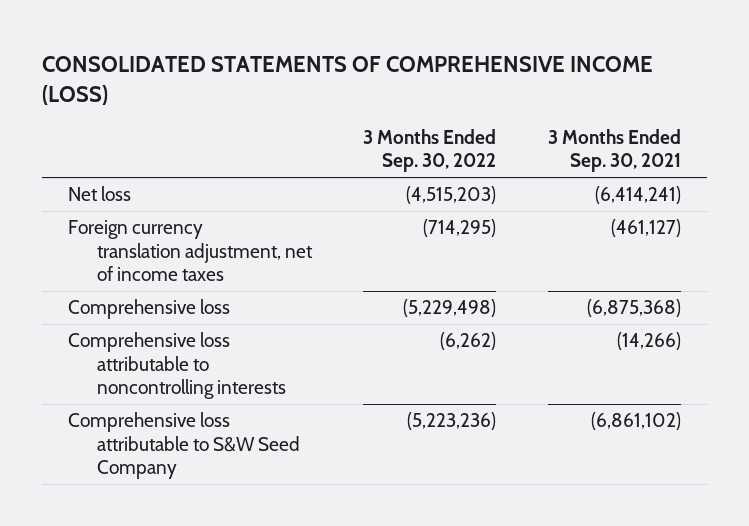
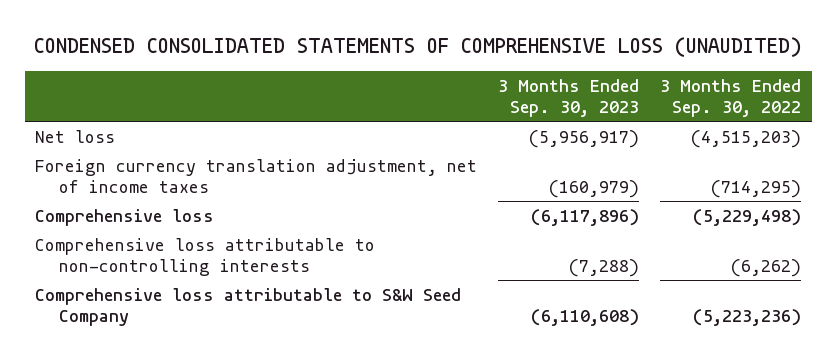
- CONSOLIDATED STATEMENTS OF COMPREHENSIVE INCOME (LOSS)
+ CONDENSED CONSOLIDATED STATEMENTS OF COMPREHENSIVE LOSS (UNAUDITED)
- | 3 Months Ended Sep. 30, 2022 | 3 Months Ended Sep. 30, 2021
+ | 3 Months Ended Sep. 30, 2023 | 3 Months Ended Sep. 30, 2022
- Comprehensive loss attributable to noncontrolling interests | (6,262) | (14,266)
+ Comprehensive loss attributable to non-controlling interests | (7,288) | (6,262)

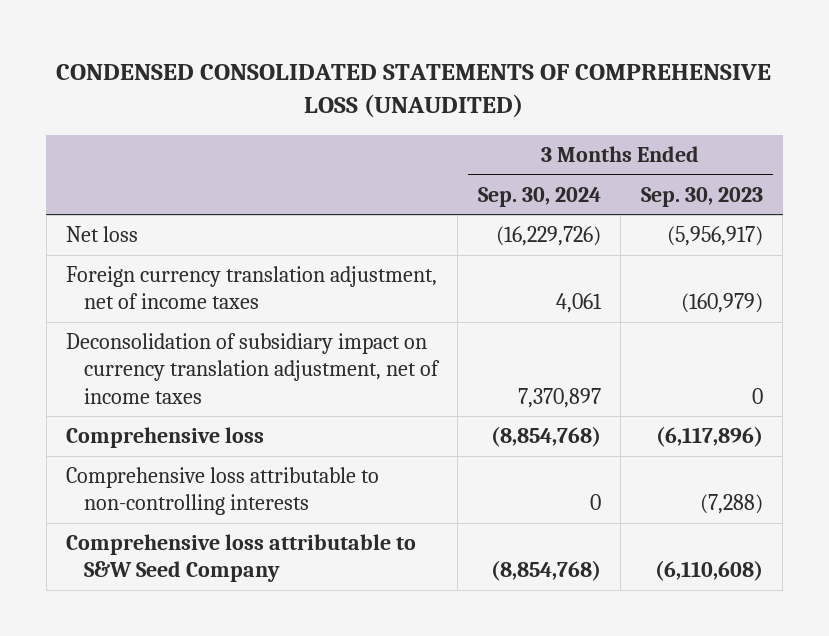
- | 3 Months Ended Sep. 30, 2023 | 3 Months Ended Sep. 30, 2022
+ | 3 Months Ended Sep. 30, 2024 | 3 Months Ended Sep. 30, 2023
+ Deconsolidation of subsidiary impact on currency translation adjustment, net of income taxes | 7,370,897 | 0

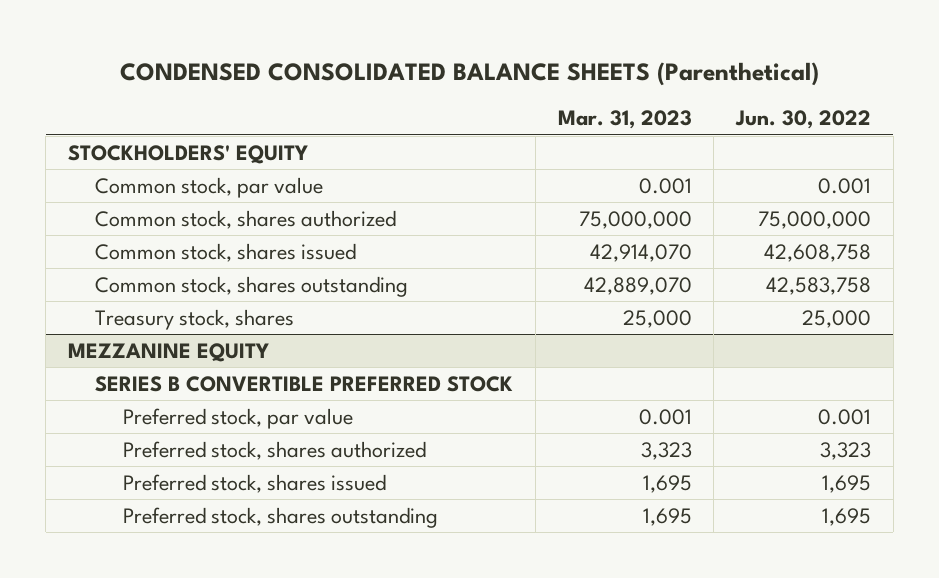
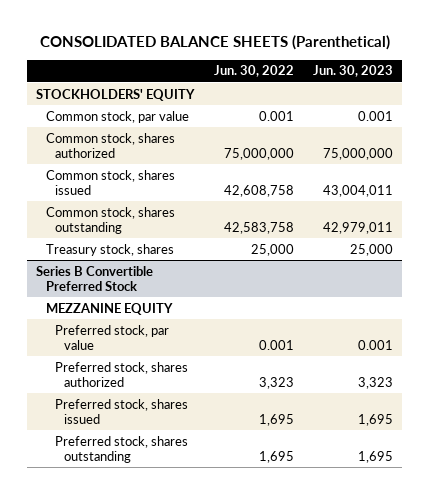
- CONDENSED CONSOLIDATED BALANCE SHEETS (Parenthetical)
+ CONSOLIDATED BALANCE SHEETS (Parenthetical)
- | Mar. 31, 2023 | Jun. 30, 2022
+ | Jun. 30, 2022 | Jun. 30, 2023
- MEZZANINE EQUITY
- SERIES B CONVERTIBLE PREFERRED STOCK
+ Series B Convertible Preferred Stock
+ MEZZANINE EQUITY

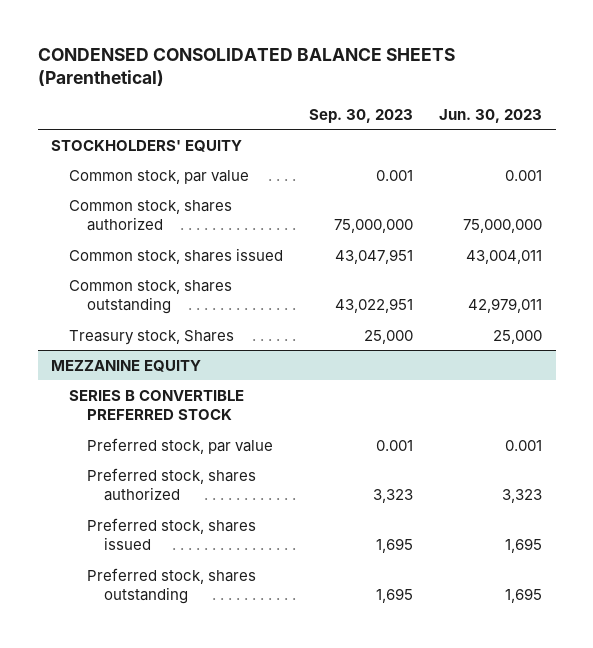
- CONSOLIDATED BALANCE SHEETS (Parenthetical)
+ CONDENSED CONSOLIDATED BALANCE SHEETS (Parenthetical)
- | Jun. 30, 2022 | Jun. 30, 2023
+ | Sep. 30, 2023 | Jun. 30, 2023
- Treasury stock, shares | 25,000 | 25,000
- Series B Convertible Preferred Stock
- MEZZANINE EQUITY
+ Treasury stock, Shares | 25,000 | 25,000
+ MEZZANINE EQUITY
+ SERIES B CONVERTIBLE PREFERRED STOCK

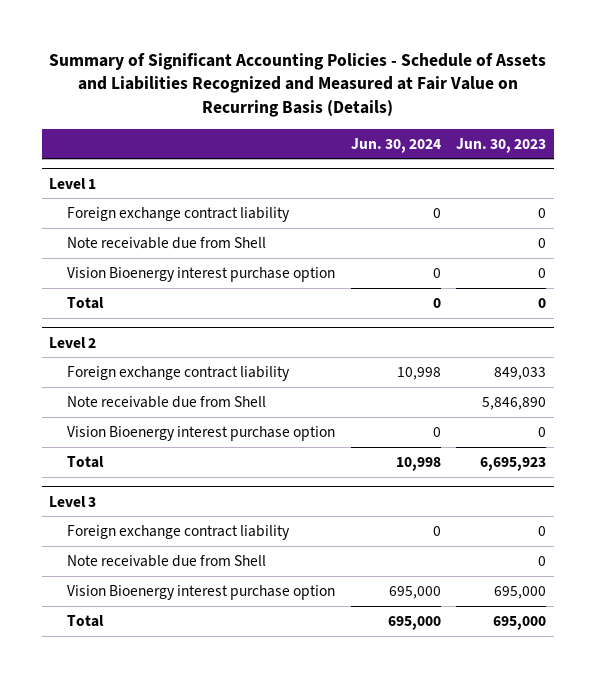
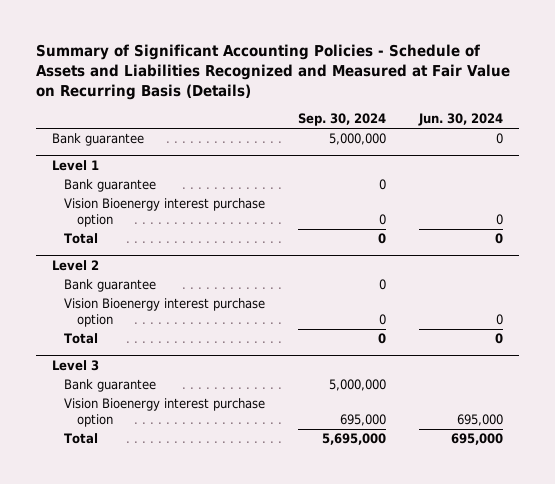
- | Jun. 30, 2024 | Jun. 30, 2023
+ | Sep. 30, 2024 | Jun. 30, 2024
+ Bank guarantee | 5,000,000 | 0
@ Level 1
- Foreign exchange contract liability | 0 | 0
- Note receivable due from Shell | | 0
+ Bank guarantee | 0 |
@ Level 2
- Foreign exchange contract liability | 10,998 | 849,033
- Note receivable due from Shell | | 5,846,890
+ Bank guarantee | 0 |
- Total | 10,998 | 6,695,923
+ Total | 0 | 0
@ Level 3
- Foreign exchange contract liability | 0 | 0
- Note receivable due from Shell | | 0
+ Bank guarantee | 5,000,000 |

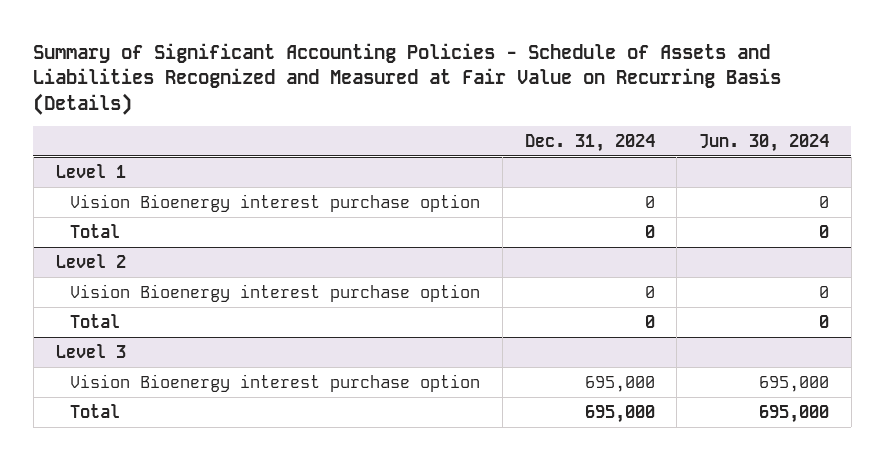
- | Sep. 30, 2024 | Jun. 30, 2024
+ | Dec. 31, 2024 | Jun. 30, 2024
- Bank guarantee | 5,000,000 | 0
@ Level 1
- Bank guarantee | 0 |
@ Level 2
- Bank guarantee | 0 |
@ Level 3
- Bank guarantee | 5,000,000 |

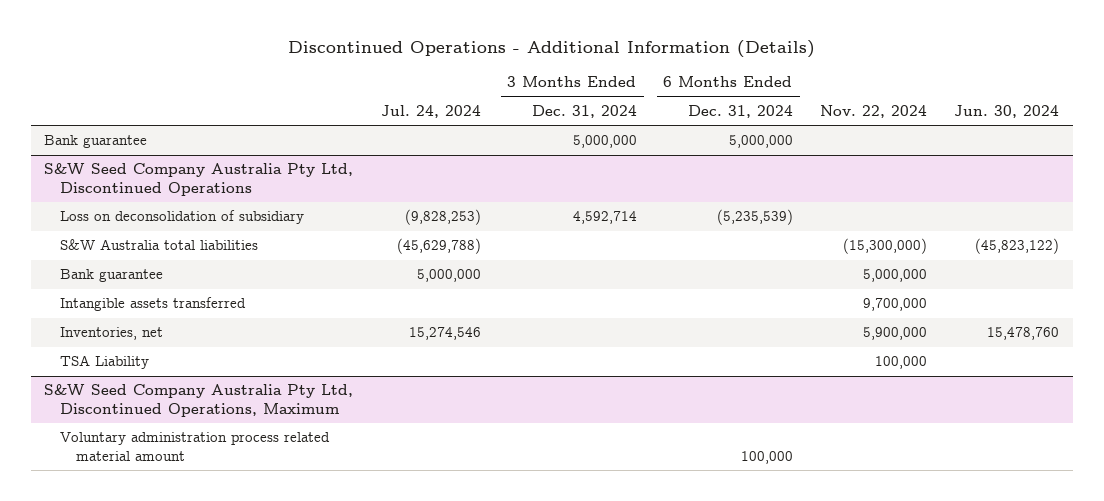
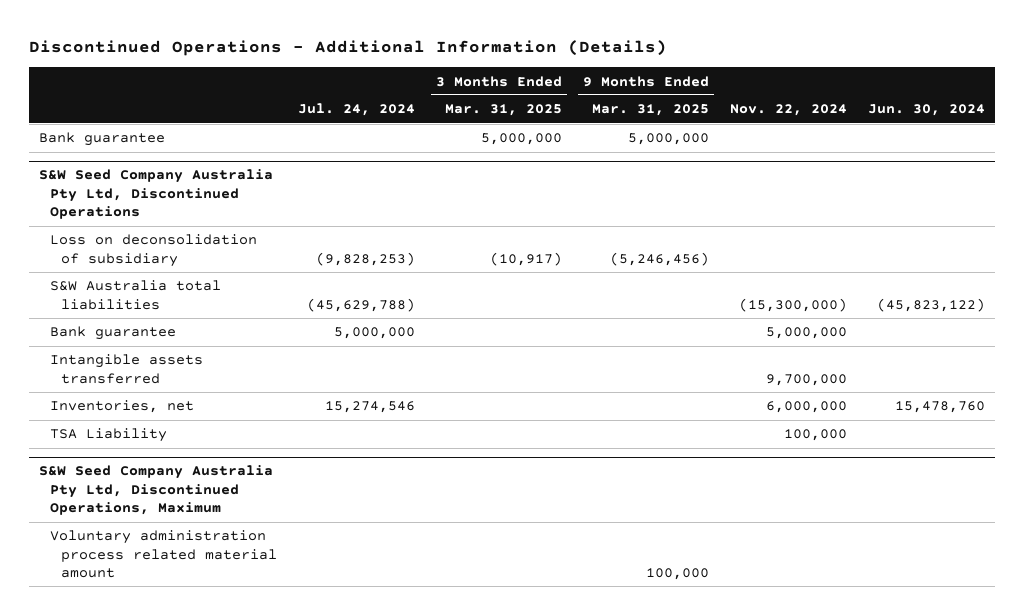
- | Jul. 24, 2024 | 3 Months Ended Dec. 31, 2024 | 6 Months Ended Dec. 31, 2024 | Nov. 22, 2024 | Jun. 30, 2024
+ | Jul. 24, 2024 | 3 Months Ended Mar. 31, 2025 | 9 Months Ended Mar. 31, 2025 | Nov. 22, 2024 | Jun. 30, 2024
@ S&W Seed Company Australia Pty Ltd, Discontinued Operations
- Inventories, net | 15,274,546 | | | 5,900,000 | 15,478,760
+ Inventories, net | 15,274,546 | | | 6,000,000 | 15,478,760

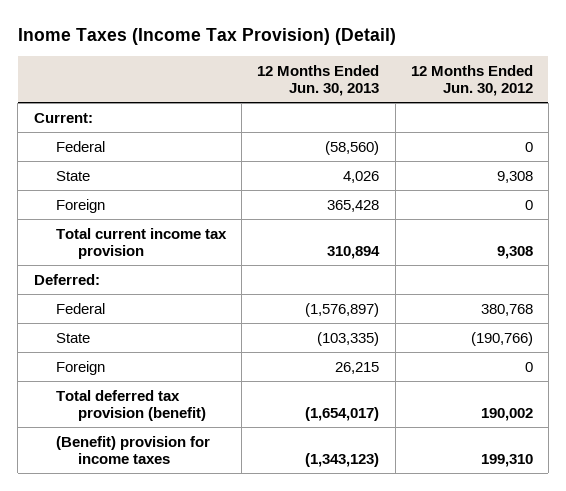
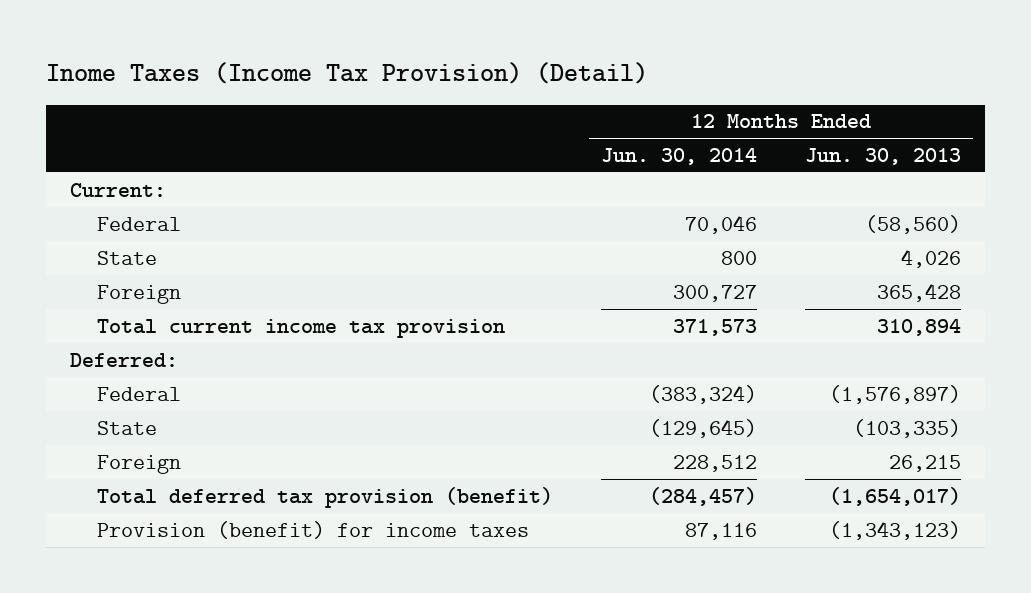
- | 12 Months Ended Jun. 30, 2013 | 12 Months Ended Jun. 30, 2012
+ | 12 Months Ended Jun. 30, 2014 | 12 Months Ended Jun. 30, 2013
- (Benefit) provision for income taxes | (1,343,123) | 199,310
+ Provision (benefit) for income taxes | 87,116 | (1,343,123)

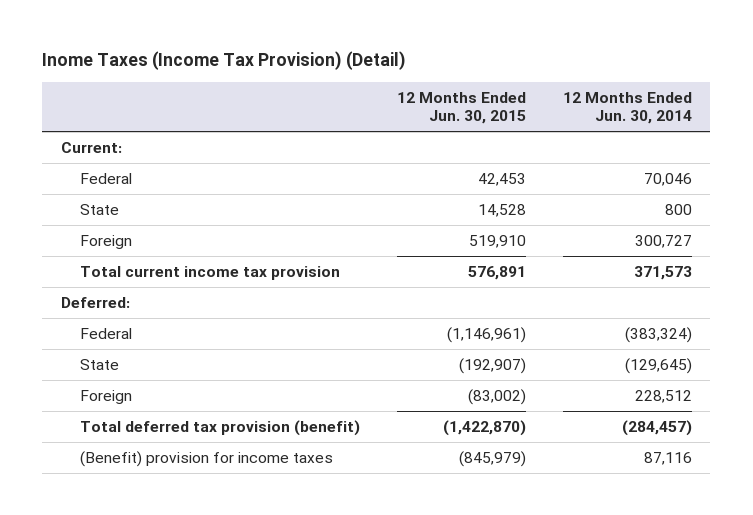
- | 12 Months Ended Jun. 30, 2014 | 12 Months Ended Jun. 30, 2013
+ | 12 Months Ended Jun. 30, 2015 | 12 Months Ended Jun. 30, 2014
- Provision (benefit) for income taxes | 87,116 | (1,343,123)
+ (Benefit) provision for income taxes | (845,979) | 87,116

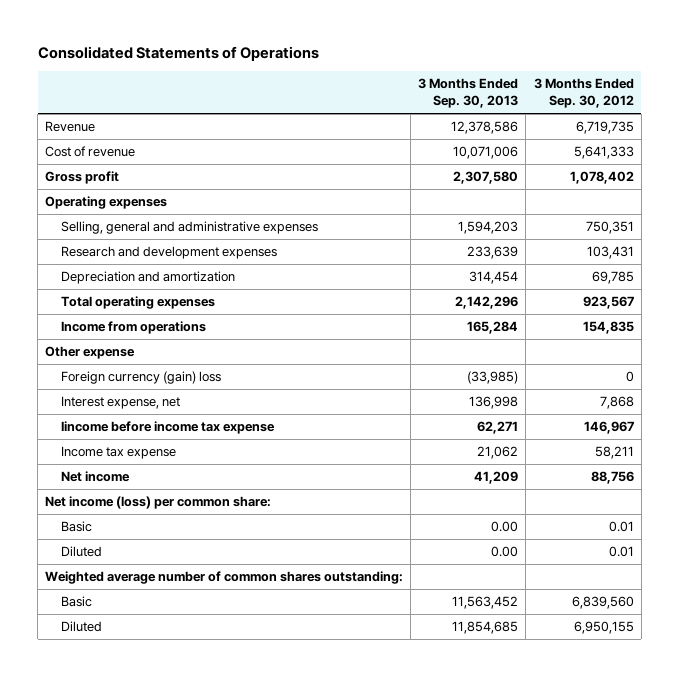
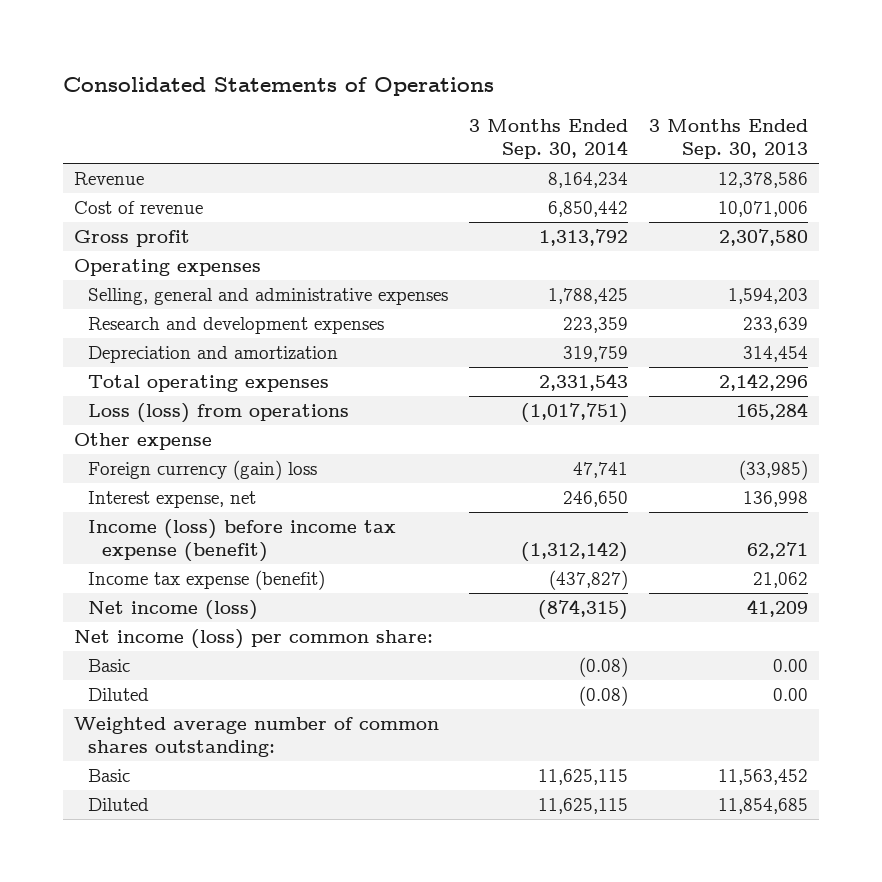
- | 3 Months Ended Sep. 30, 2013 | 3 Months Ended Sep. 30, 2012
+ | 3 Months Ended Sep. 30, 2014 | 3 Months Ended Sep. 30, 2013
- Income from operations | 165,284 | 154,835
+ Loss (loss) from operations | (1,017,751) | 165,284
- Iincome before income tax expense | 62,271 | 146,967
- Income tax expense | 21,062 | 58,211
- Net income | 41,209 | 88,756
+ Income (loss) before income tax expense (benefit) | (1,312,142) | 62,271
+ Income tax expense (benefit) | (437,827) | 21,062
+ Net income (loss) | (874,315) | 41,209

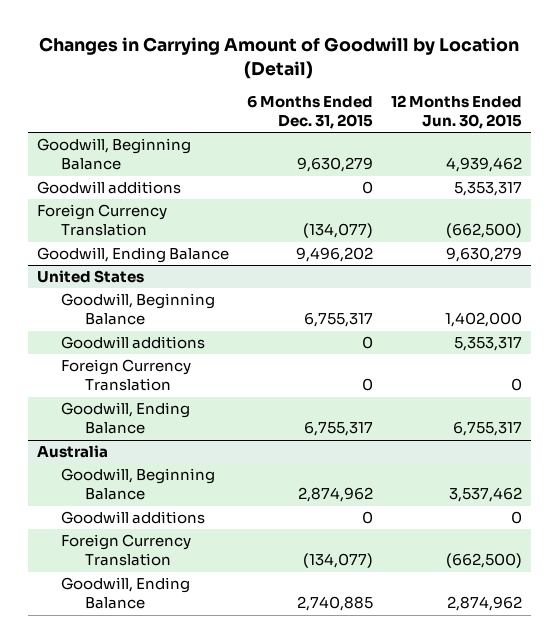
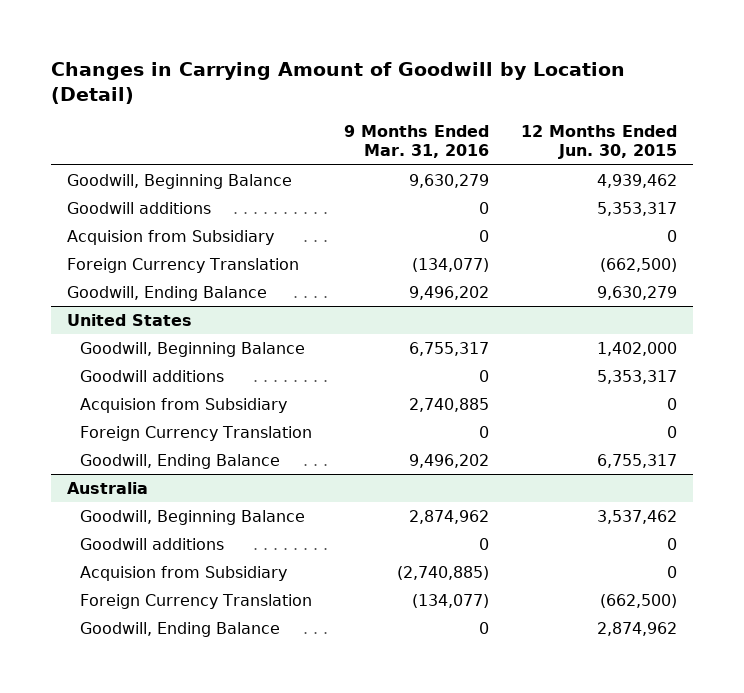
- | 6 Months Ended Dec. 31, 2015 | 12 Months Ended Jun. 30, 2015
+ | 9 Months Ended Mar. 31, 2016 | 12 Months Ended Jun. 30, 2015
+ Acquision from Subsidiary | 0 | 0
@ United States
+ Acquision from Subsidiary | 2,740,885 | 0
@ Australia
+ Acquision from Subsidiary | (2,740,885) | 0

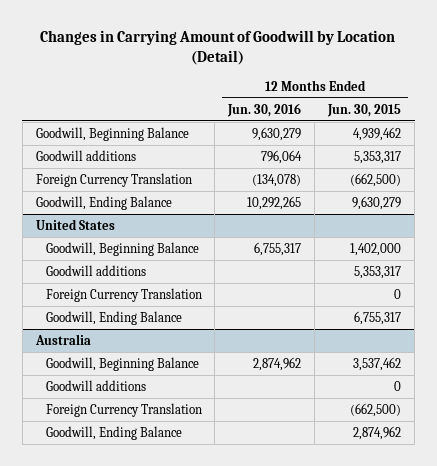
- | 9 Months Ended Mar. 31, 2016 | 12 Months Ended Jun. 30, 2015
+ | 12 Months Ended Jun. 30, 2016 | 12 Months Ended Jun. 30, 2015
- Acquision from Subsidiary | 0 | 0
@ United States
- Acquision from Subsidiary | 2,740,885 | 0
@ Australia
- Acquision from Subsidiary | (2,740,885) | 0

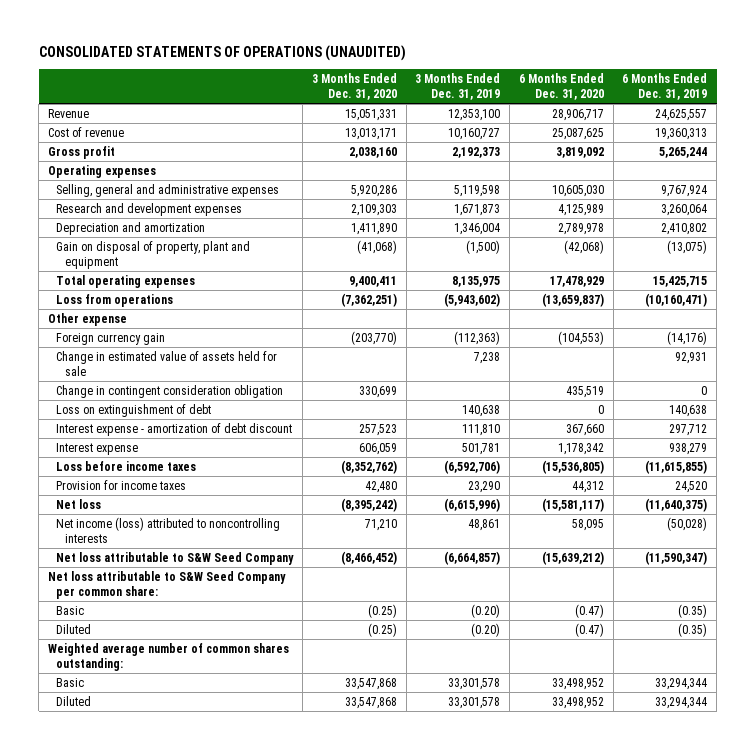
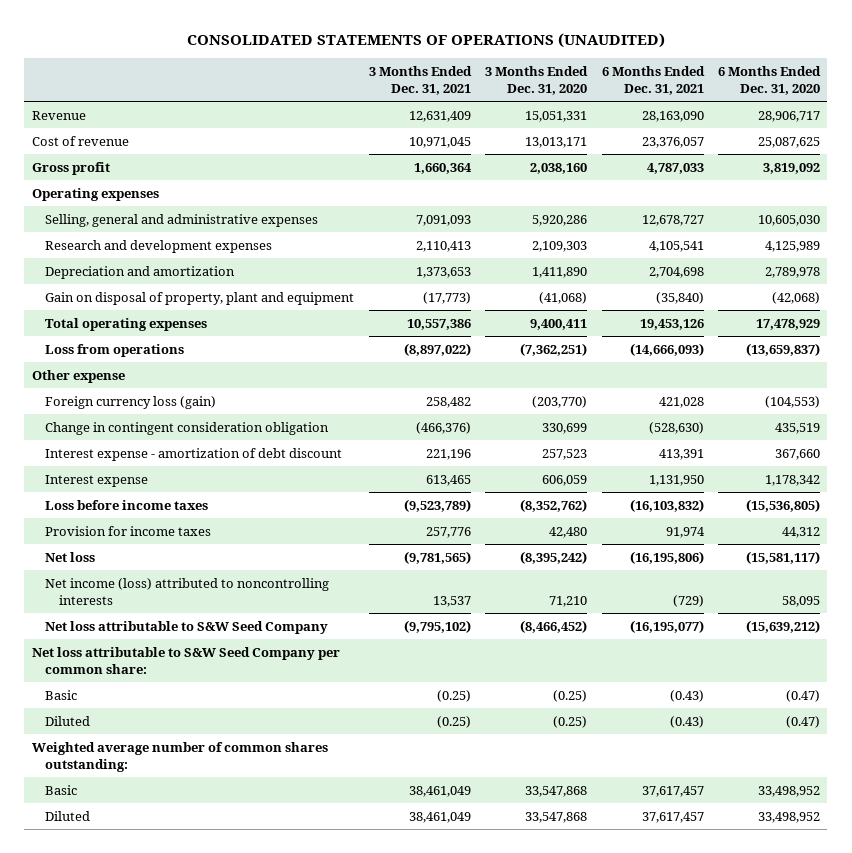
- | 3 Months Ended Dec. 31, 2020 | 3 Months Ended Dec. 31, 2019 | 6 Months Ended Dec. 31, 2020 | 6 Months Ended Dec. 31, 2019
+ | 3 Months Ended Dec. 31, 2021 | 3 Months Ended Dec. 31, 2020 | 6 Months Ended Dec. 31, 2021 | 6 Months Ended Dec. 31, 2020
- Foreign currency gain | (203,770) | (112,363) | (104,553) | (14,176)
- Change in estimated value of assets held for sale | | 7,238 | | 92,931
+ Foreign currency loss (gain) | 258,482 | (203,770) | 421,028 | (104,553)
- Loss on extinguishment of debt | | 140,638 | 0 | 140,638

